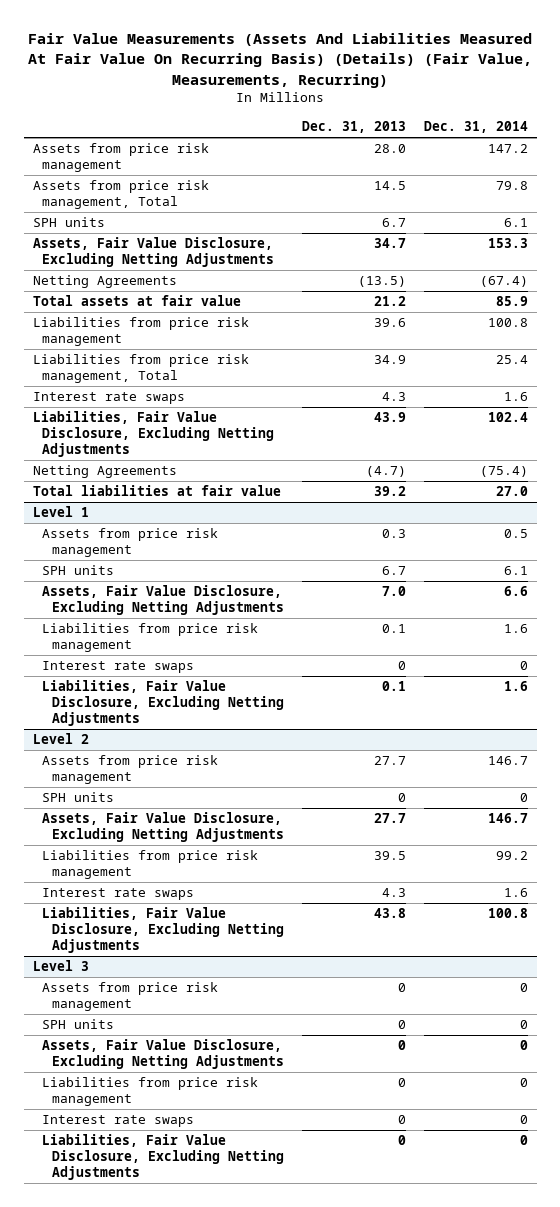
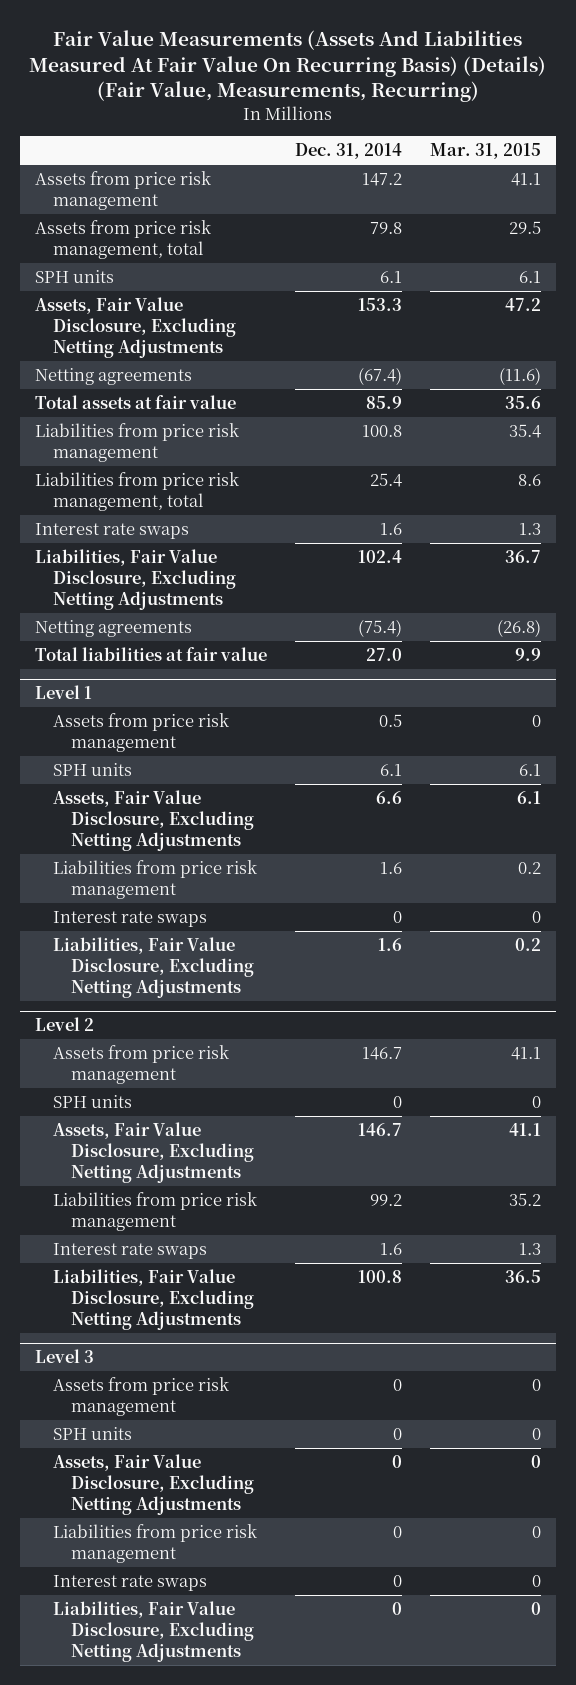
- | Dec. 31, 2013 | Dec. 31, 2014
+ | Dec. 31, 2014 | Mar. 31, 2015
- Assets from price risk management, Total | 14.5 | 79.8
+ Assets from price risk management, total | 79.8 | 29.5
- Netting Agreements | (13.5) | (67.4)
+ Netting agreements | (67.4) | (11.6)
- Liabilities from price risk management, Total | 34.9 | 25.4
+ Liabilities from price risk management, total | 25.4 | 8.6
- Netting Agreements | (4.7) | (75.4)
+ Netting agreements | (75.4) | (26.8)

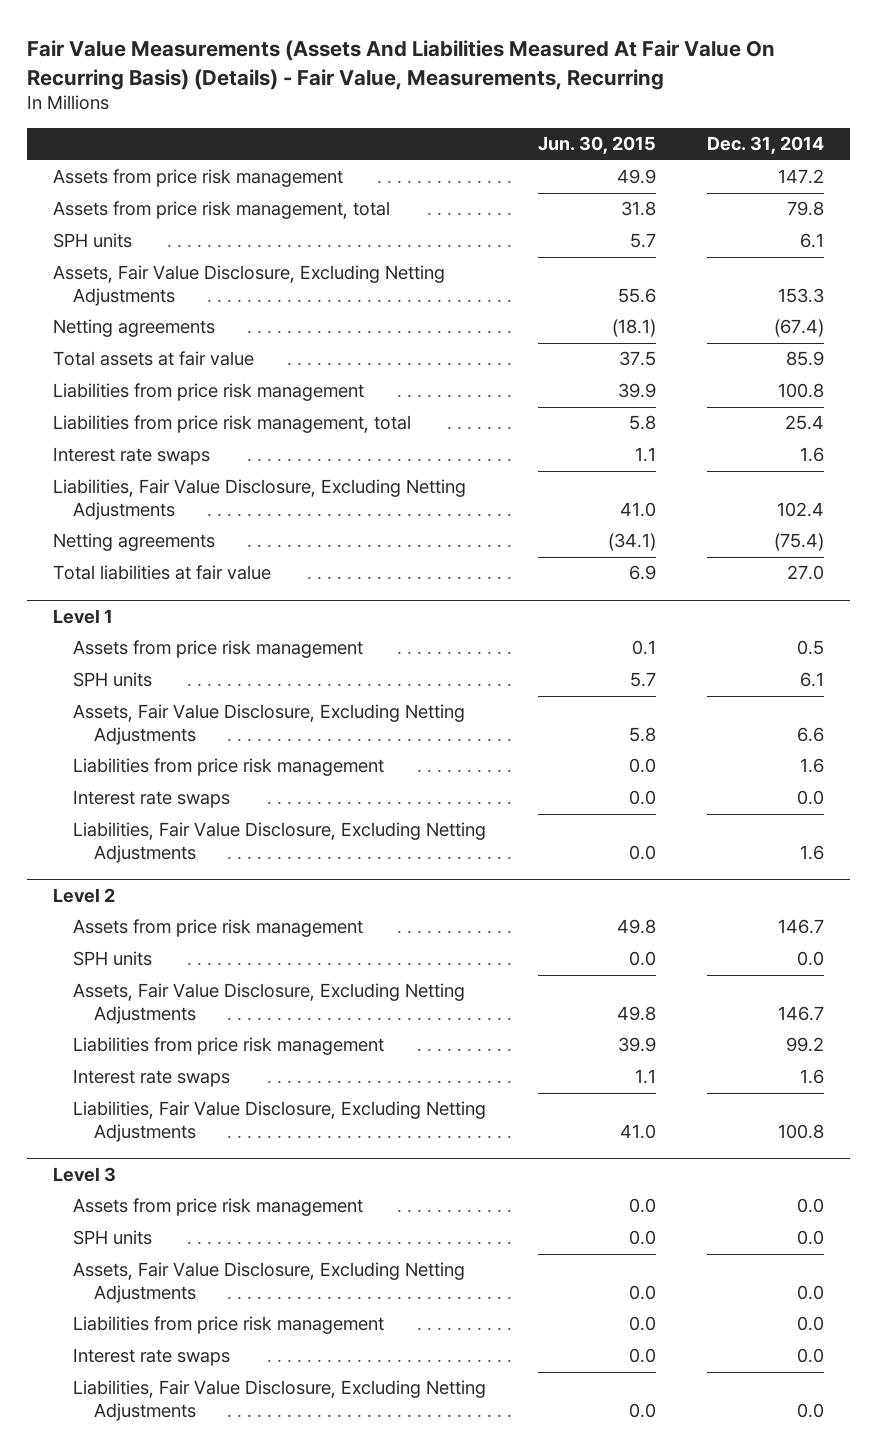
- Fair Value Measurements (Assets And Liabilities Measured At Fair Value On Recurring Basis) (Details) (Fair Value, Measurements, Recurring)
+ Fair Value Measurements (Assets And Liabilities Measured At Fair Value On Recurring Basis) (Details) - Fair Value, Measurements, Recurring
- | Dec. 31, 2014 | Mar. 31, 2015
+ | Jun. 30, 2015 | Dec. 31, 2014
@ Level 1
- Interest rate swaps | 0 | 0
+ Interest rate swaps | 0.0 | 0.0
@ Level 2
- SPH units | 0 | 0
+ SPH units | 0.0 | 0.0
@ Level 3
- Assets from price risk management | 0 | 0
- SPH units | 0 | 0
- Assets, Fair Value Disclosure, Excluding Netting Adjustments | 0 | 0
- Liabilities from price risk management | 0 | 0
- Interest rate swaps | 0 | 0
- Liabilities, Fair Value Disclosure, Excluding Netting Adjustments | 0 | 0
+ Assets from price risk management | 0.0 | 0.0
+ SPH units | 0.0 | 0.0
+ Assets, Fair Value Disclosure, Excluding Netting Adjustments | 0.0 | 0.0
+ Liabilities from price risk management | 0.0 | 0.0
+ Interest rate swaps | 0.0 | 0.0
+ Liabilities, Fair Value Disclosure, Excluding Netting Adjustments | 0.0 | 0.0

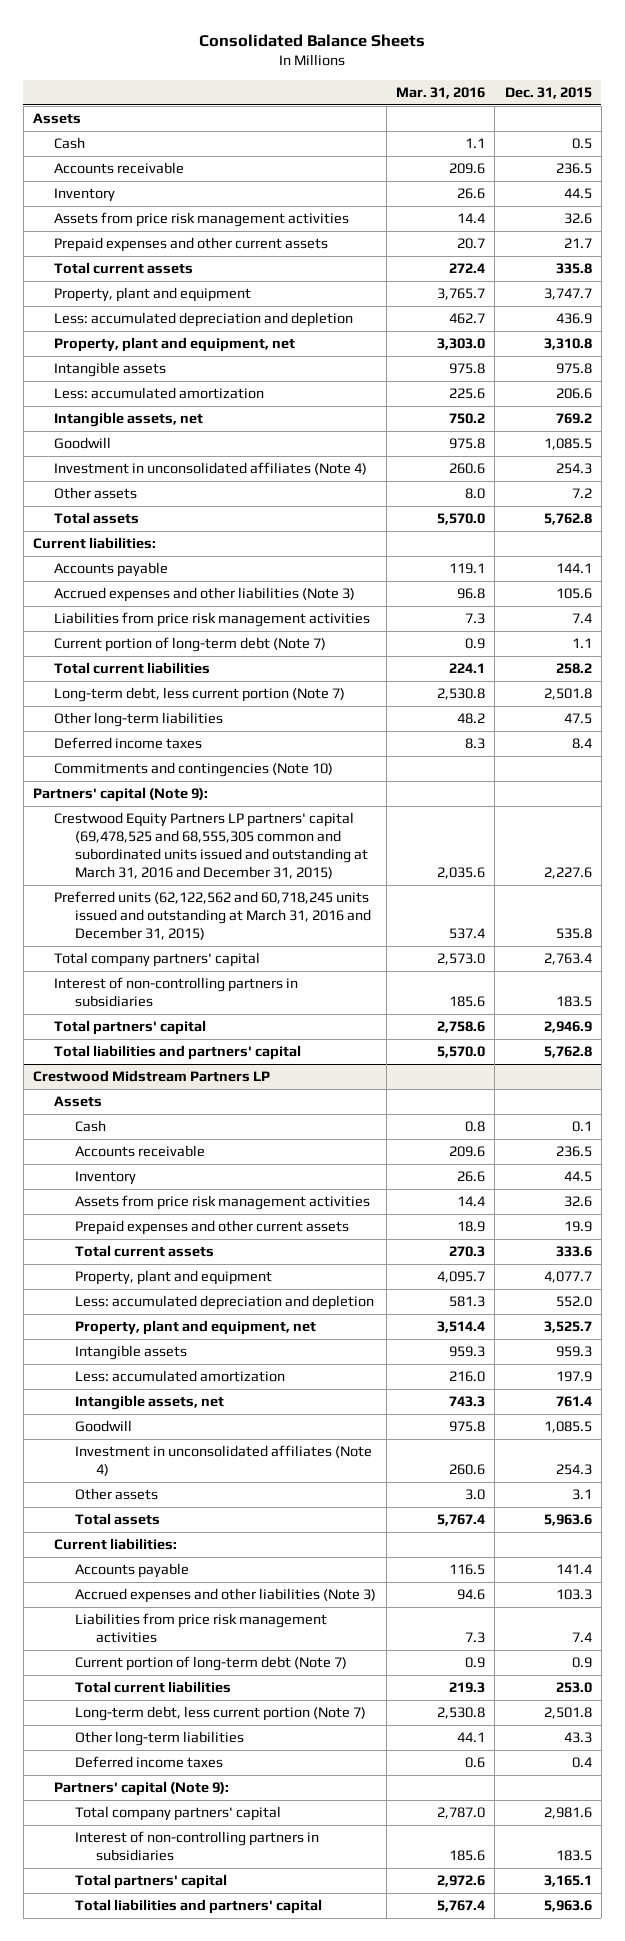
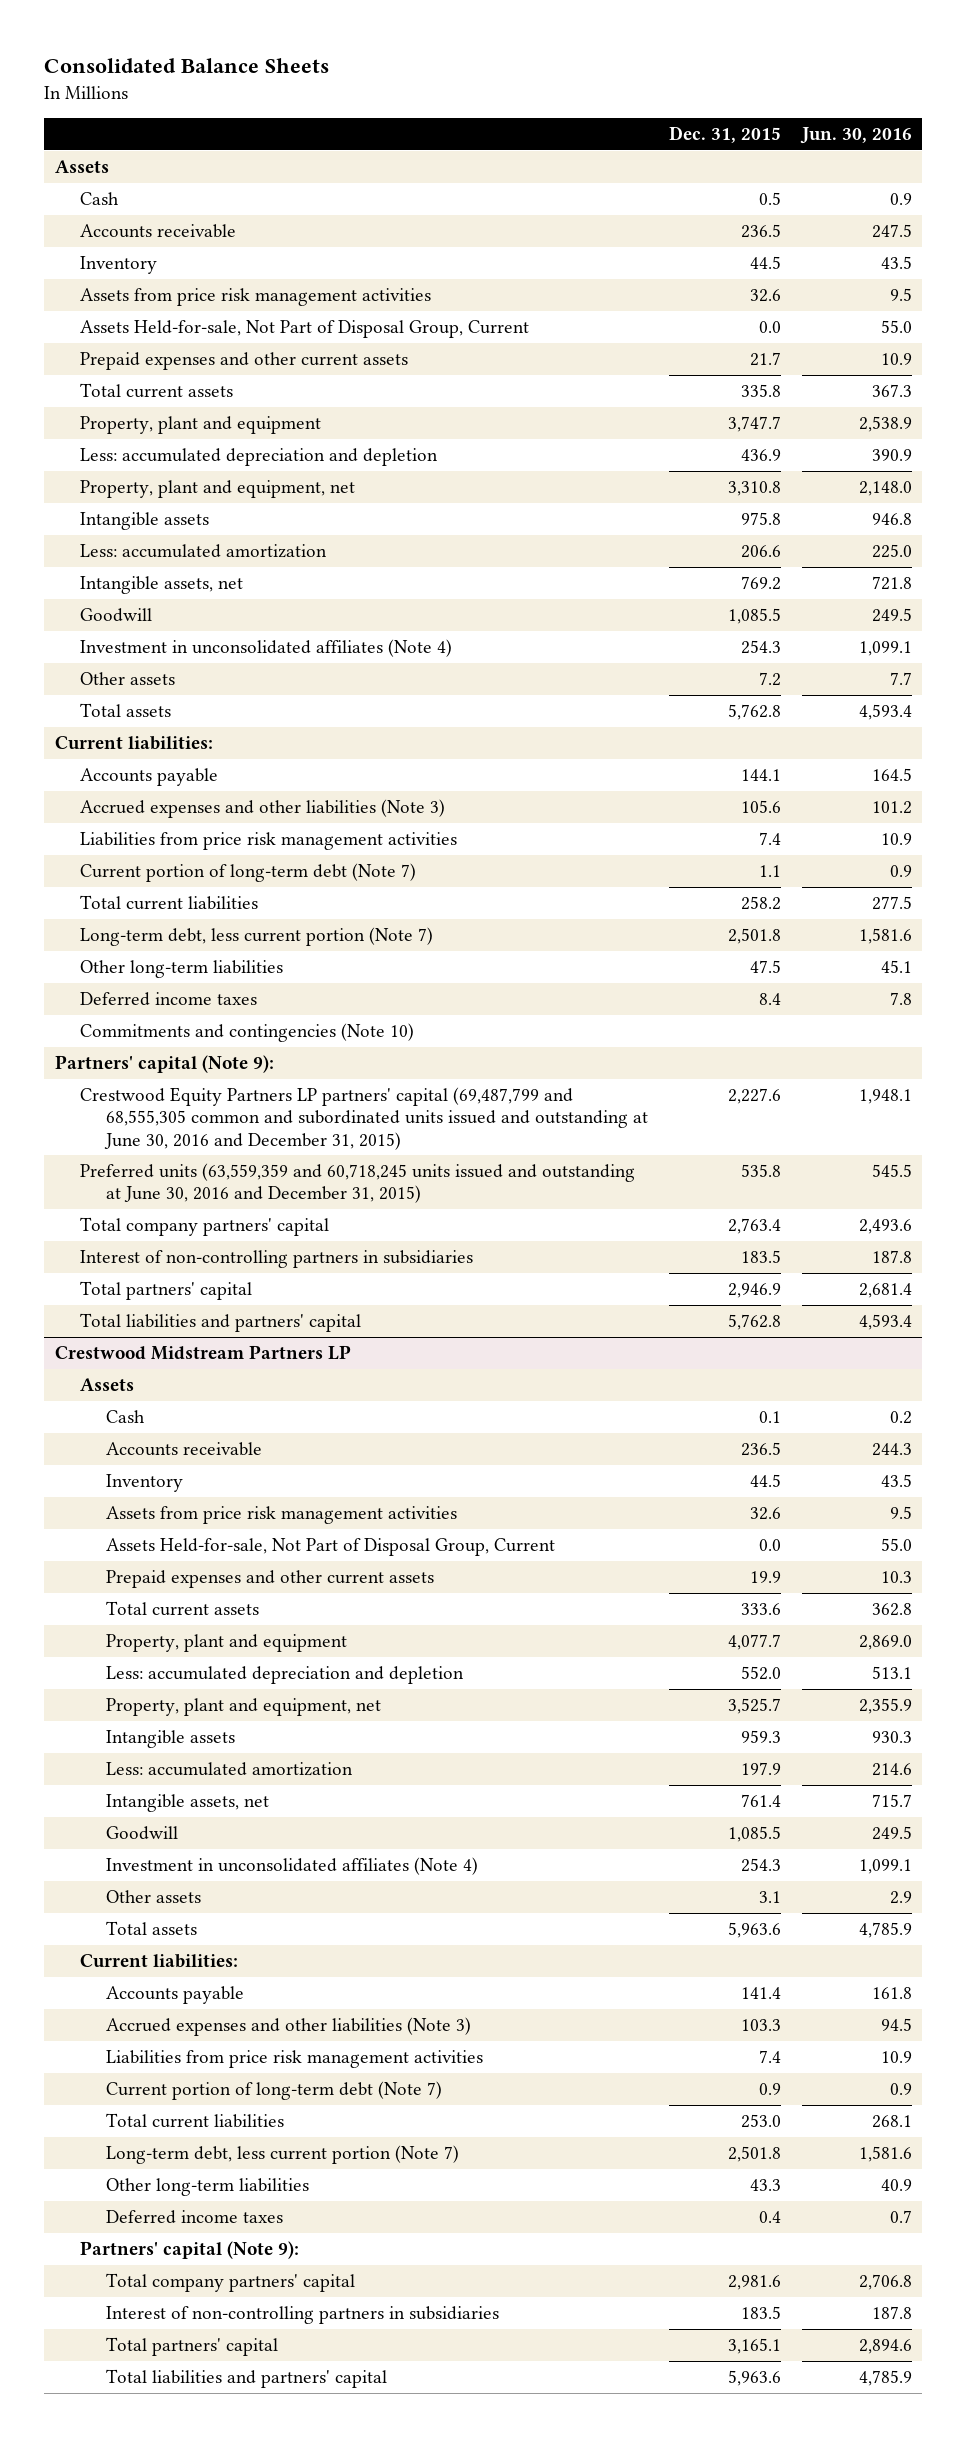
- | Mar. 31, 2016 | Dec. 31, 2015
+ | Dec. 31, 2015 | Jun. 30, 2016
+ Assets Held-for-sale, Not Part of Disposal Group, Current | 0.0 | 55.0
- Crestwood Equity Partners LP partners' capital (69,478,525 and 68,555,305 common and subordinated units issued and outstanding at March 31, 2016 and December 31, 2015) | 2,035.6 | 2,227.6
- Preferred units (62,122,562 and 60,718,245 units issued and outstanding at March 31, 2016 and December 31, 2015) | 537.4 | 535.8
+ Crestwood Equity Partners LP partners' capital (69,487,799 and 68,555,305 common and subordinated units issued and outstanding at June 30, 2016 and December 31, 2015) | 2,227.6 | 1,948.1
+ Preferred units (63,559,359 and 60,718,245 units issued and outstanding at June 30, 2016 and December 31, 2015) | 535.8 | 545.5
@ Crestwood Midstream Partners LP
+ Assets Held-for-sale, Not Part of Disposal Group, Current | 0.0 | 55.0

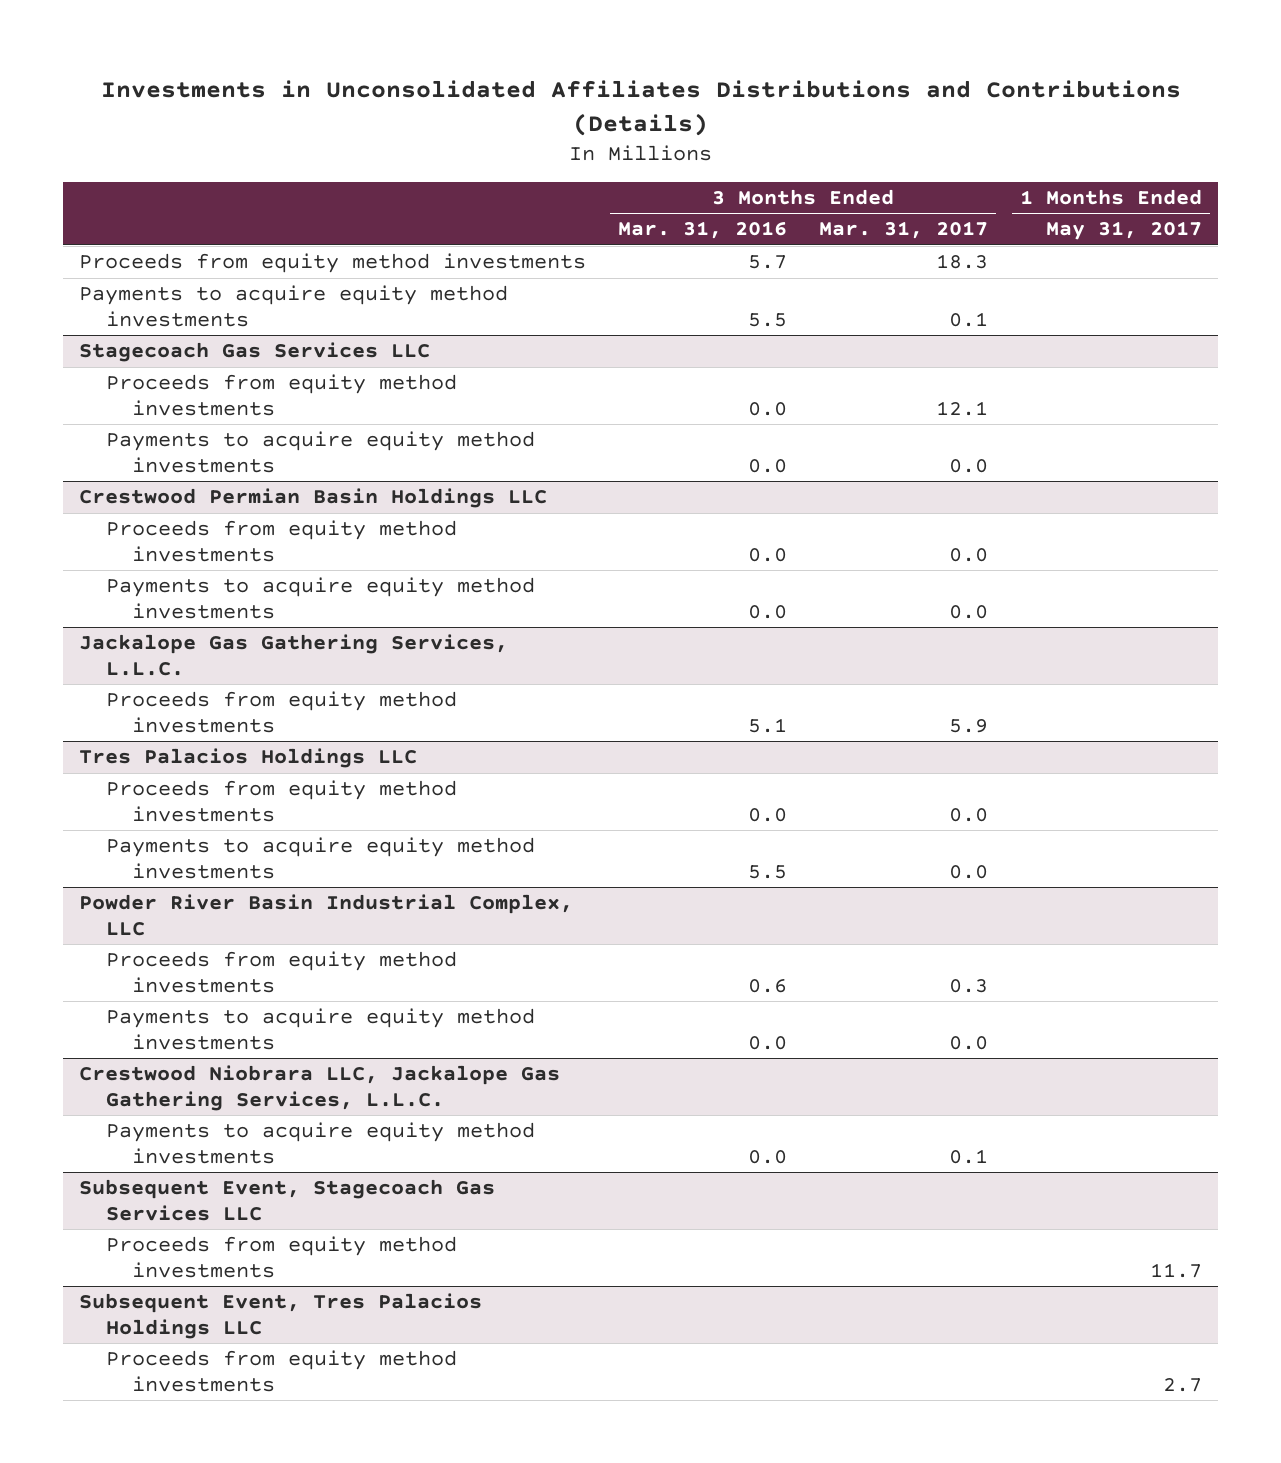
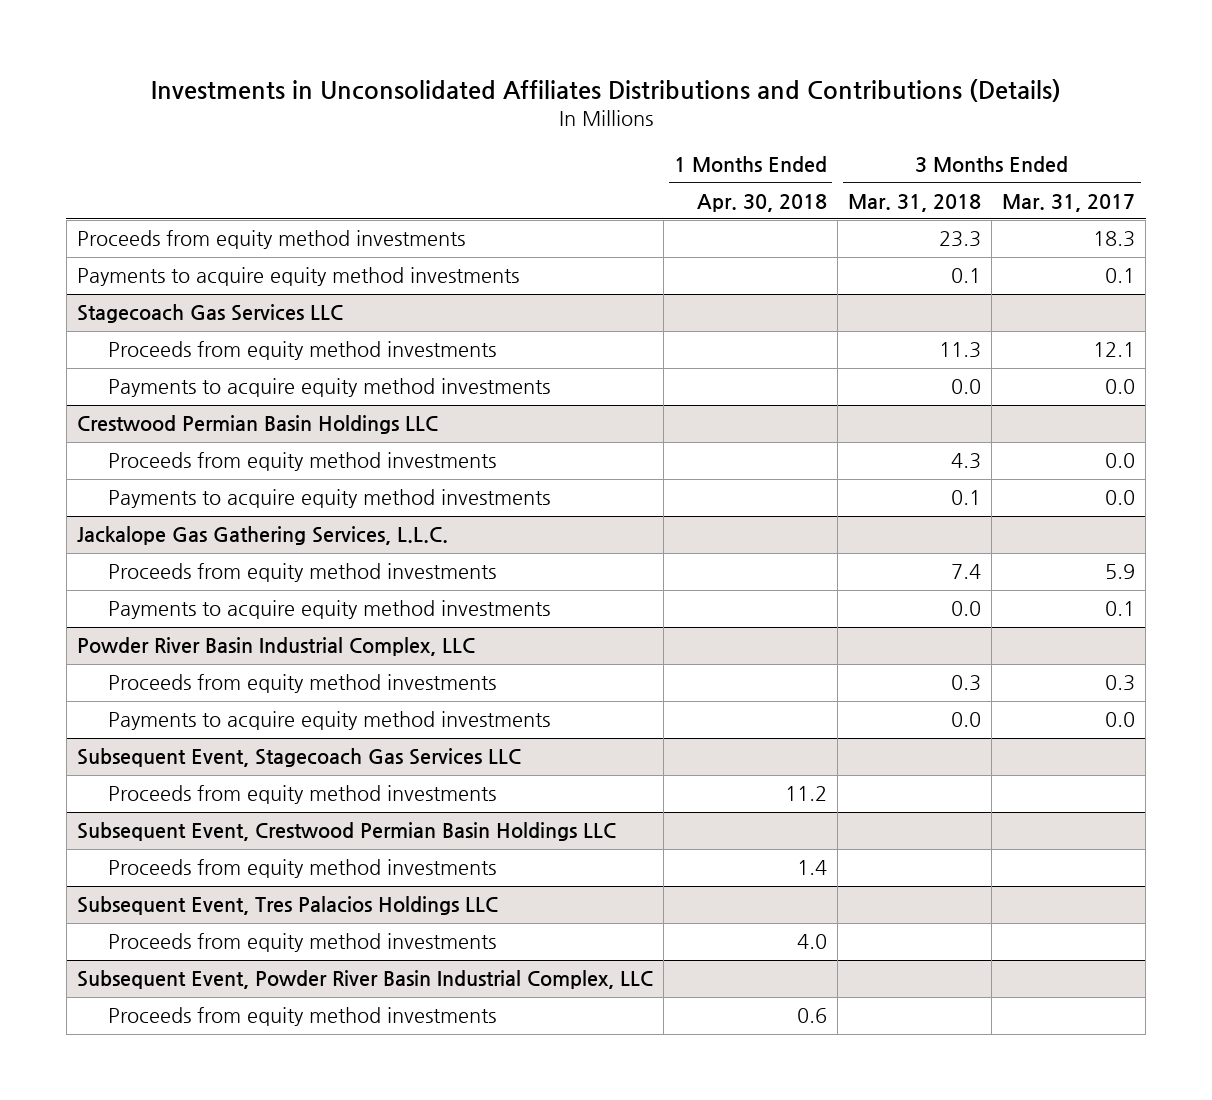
- | 3 Months Ended Mar. 31, 2016 | 3 Months Ended Mar. 31, 2017 | 1 Months Ended May 31, 2017
+ | 1 Months Ended Apr. 30, 2018 | 3 Months Ended Mar. 31, 2018 | 3 Months Ended Mar. 31, 2017
- Tres Palacios Holdings LLC
- Proceeds from equity method investments | 0.0 | 0.0 |
- Payments to acquire equity method investments | 5.5 | 0.0 |
@ Jackalope Gas Gathering Services, L.L.C.
+ Payments to acquire equity method investments | | 0.0 | 0.1
- Crestwood Niobrara LLC, Jackalope Gas Gathering Services, L.L.C.
- Payments to acquire equity method investments | 0.0 | 0.1 |
+ Subsequent Event, Crestwood Permian Basin Holdings LLC
+ Proceeds from equity method investments | 1.4 | |
+ Subsequent Event, Powder River Basin Industrial Complex, LLC
+ Proceeds from equity method investments | 0.6 | |

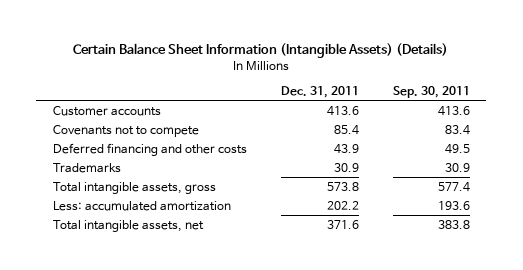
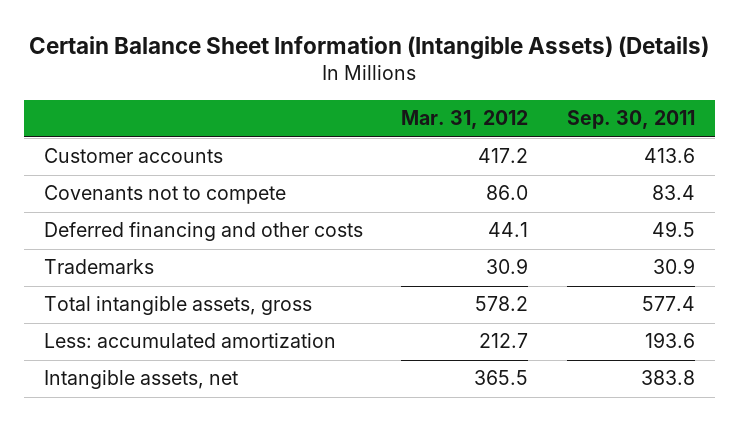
- | Dec. 31, 2011 | Sep. 30, 2011
+ | Mar. 31, 2012 | Sep. 30, 2011
- Total intangible assets, net | 371.6 | 383.8
+ Intangible assets, net | 365.5 | 383.8

